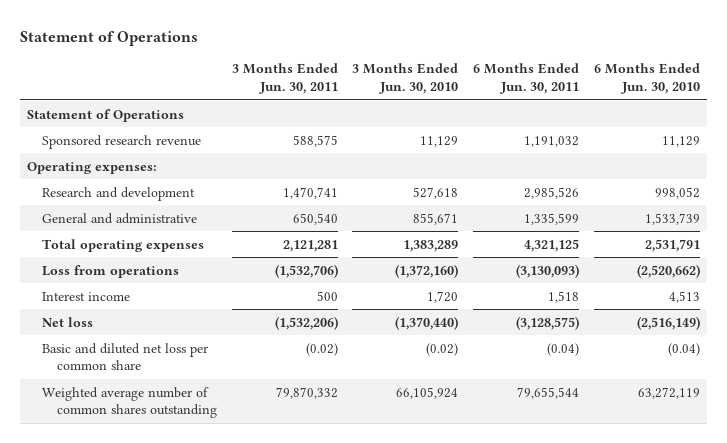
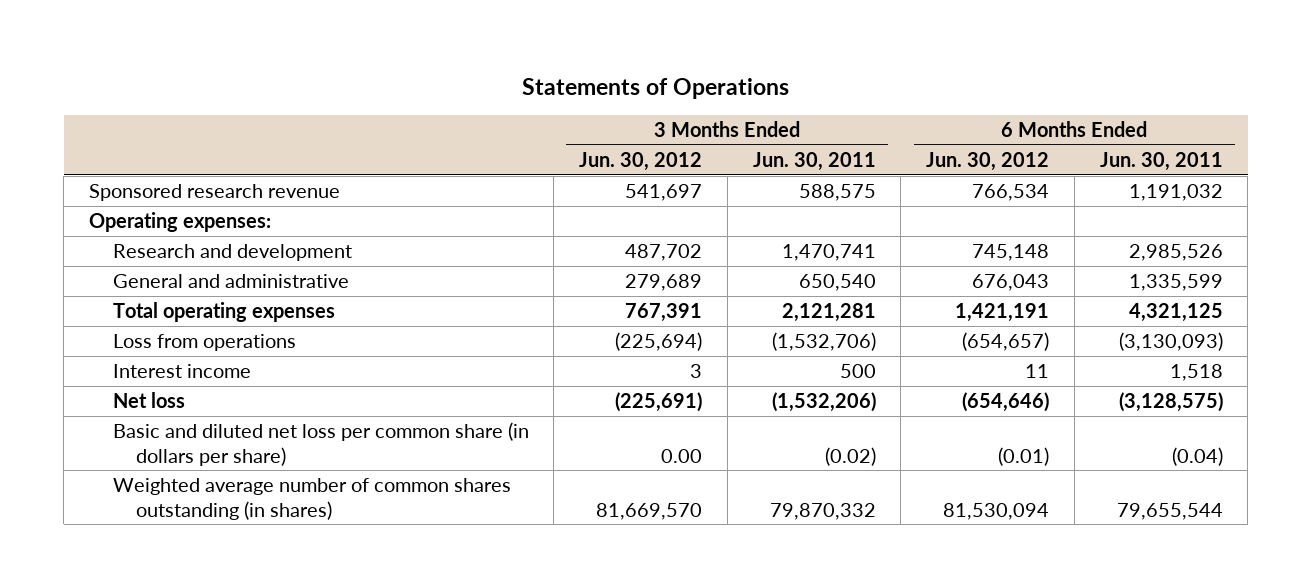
- Statement of Operations
+ Statements of Operations
- | 3 Months Ended Jun. 30, 2011 | 3 Months Ended Jun. 30, 2010 | 6 Months Ended Jun. 30, 2011 | 6 Months Ended Jun. 30, 2010
+ | 3 Months Ended Jun. 30, 2012 | 3 Months Ended Jun. 30, 2011 | 6 Months Ended Jun. 30, 2012 | 6 Months Ended Jun. 30, 2011
- Statement of Operations
- Basic and diluted net loss per common share | (0.02) | (0.02) | (0.04) | (0.04)
- Weighted average number of common shares outstanding | 79,870,332 | 66,105,924 | 79,655,544 | 63,272,119
+ Basic and diluted net loss per common share (in dollars per share) | 0.00 | (0.02) | (0.01) | (0.04)
+ Weighted average number of common shares outstanding (in shares) | 81,669,570 | 79,870,332 | 81,530,094 | 79,655,544

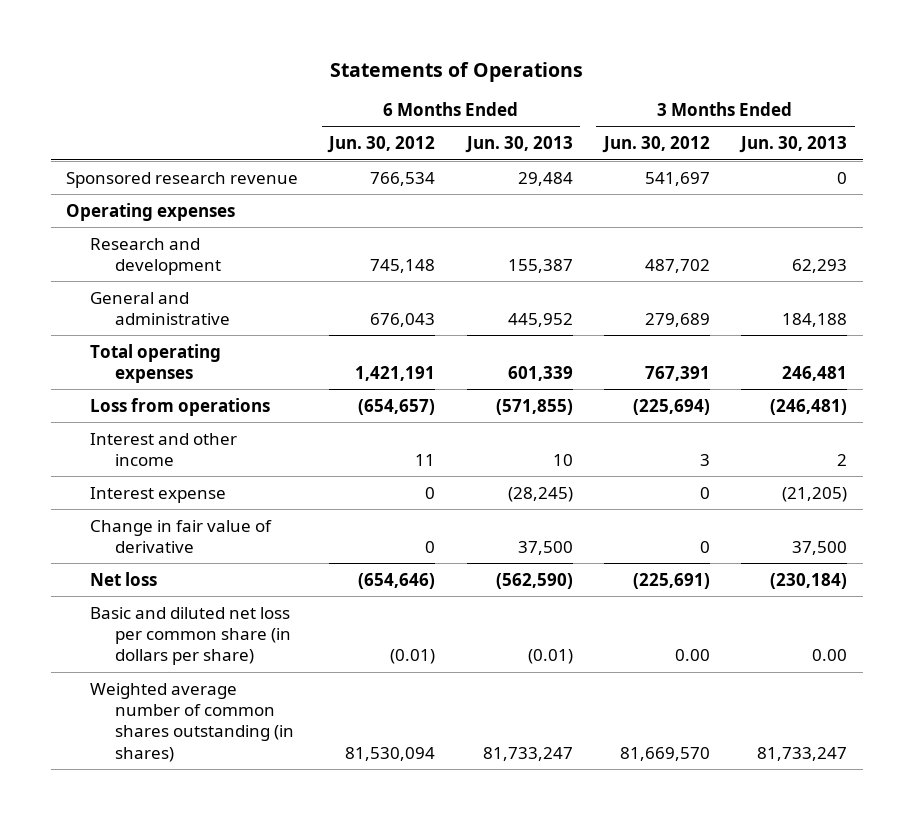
- | 3 Months Ended Jun. 30, 2012 | 3 Months Ended Jun. 30, 2011 | 6 Months Ended Jun. 30, 2012 | 6 Months Ended Jun. 30, 2011
+ | 6 Months Ended Jun. 30, 2012 | 6 Months Ended Jun. 30, 2013 | 3 Months Ended Jun. 30, 2012 | 3 Months Ended Jun. 30, 2013
- Operating expenses:
+ Operating expenses
- Interest income | 3 | 500 | 11 | 1,518
+ Interest and other income | 11 | 10 | 3 | 2
+ Interest expense | 0 | (28,245) | 0 | (21,205)
+ Change in fair value of derivative | 0 | 37,500 | 0 | 37,500

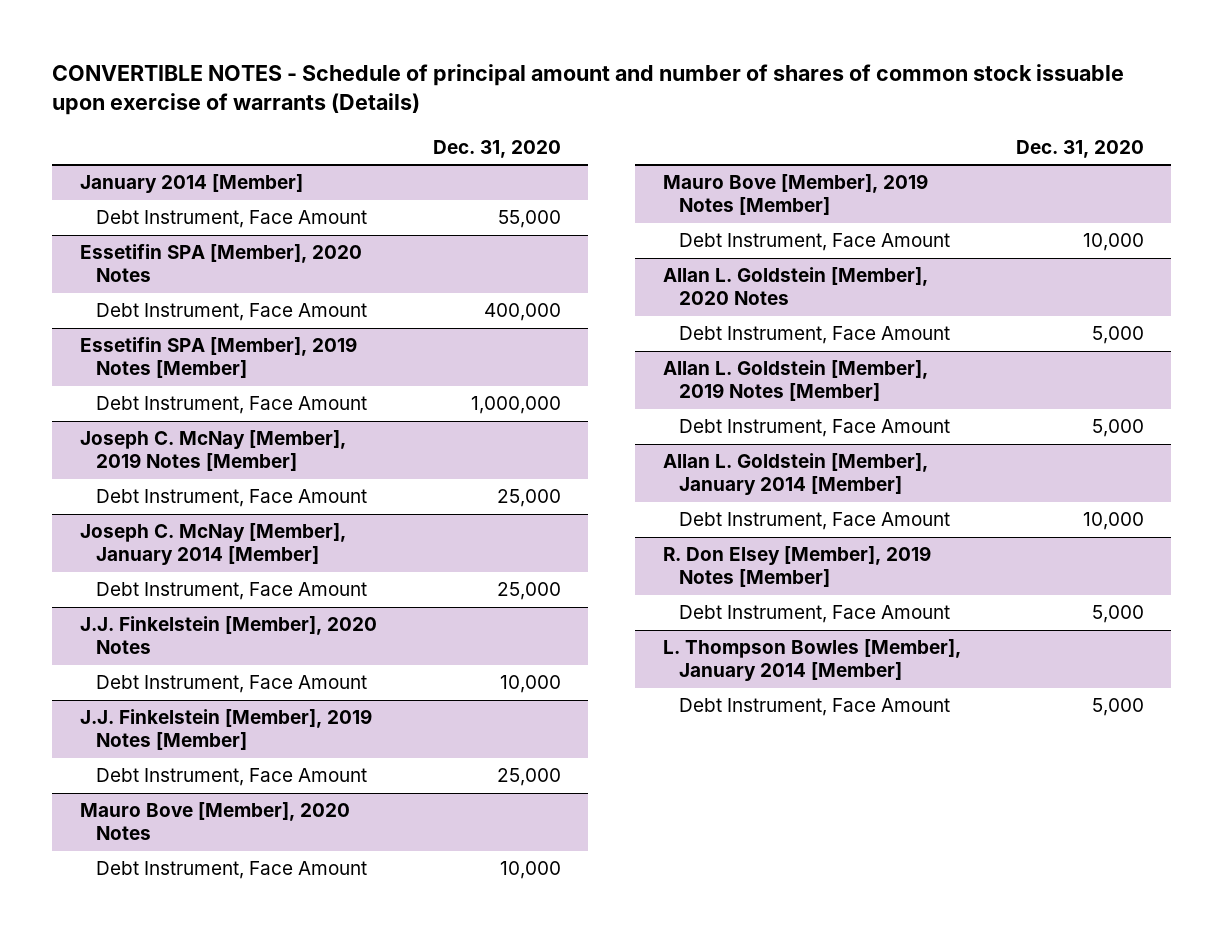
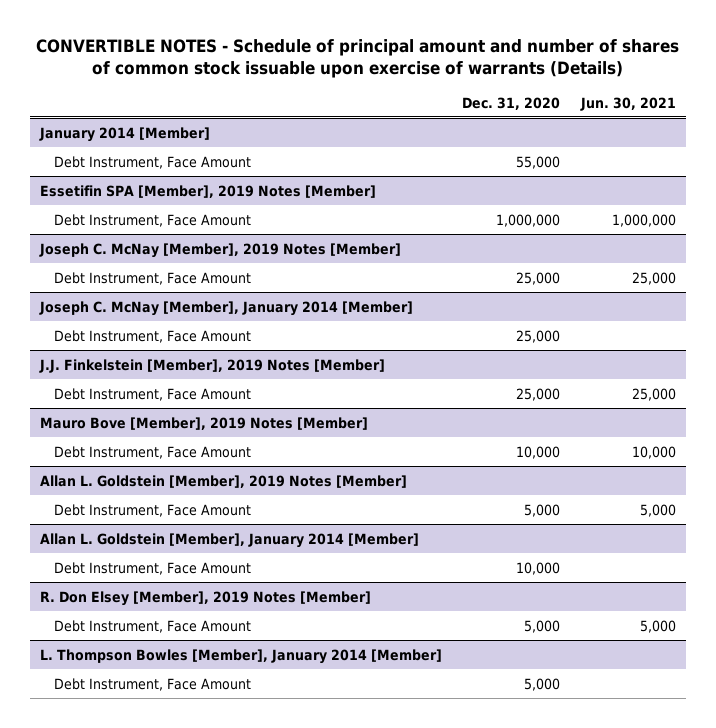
- | Dec. 31, 2020
+ | Dec. 31, 2020 | Jun. 30, 2021
- Essetifin SPA [Member], 2020 Notes
- Debt Instrument, Face Amount | 400,000
- J.J. Finkelstein [Member], 2020 Notes
- Debt Instrument, Face Amount | 10,000
- Mauro Bove [Member], 2020 Notes
- Debt Instrument, Face Amount | 10,000
- Allan L. Goldstein [Member], 2020 Notes
- Debt Instrument, Face Amount | 5,000

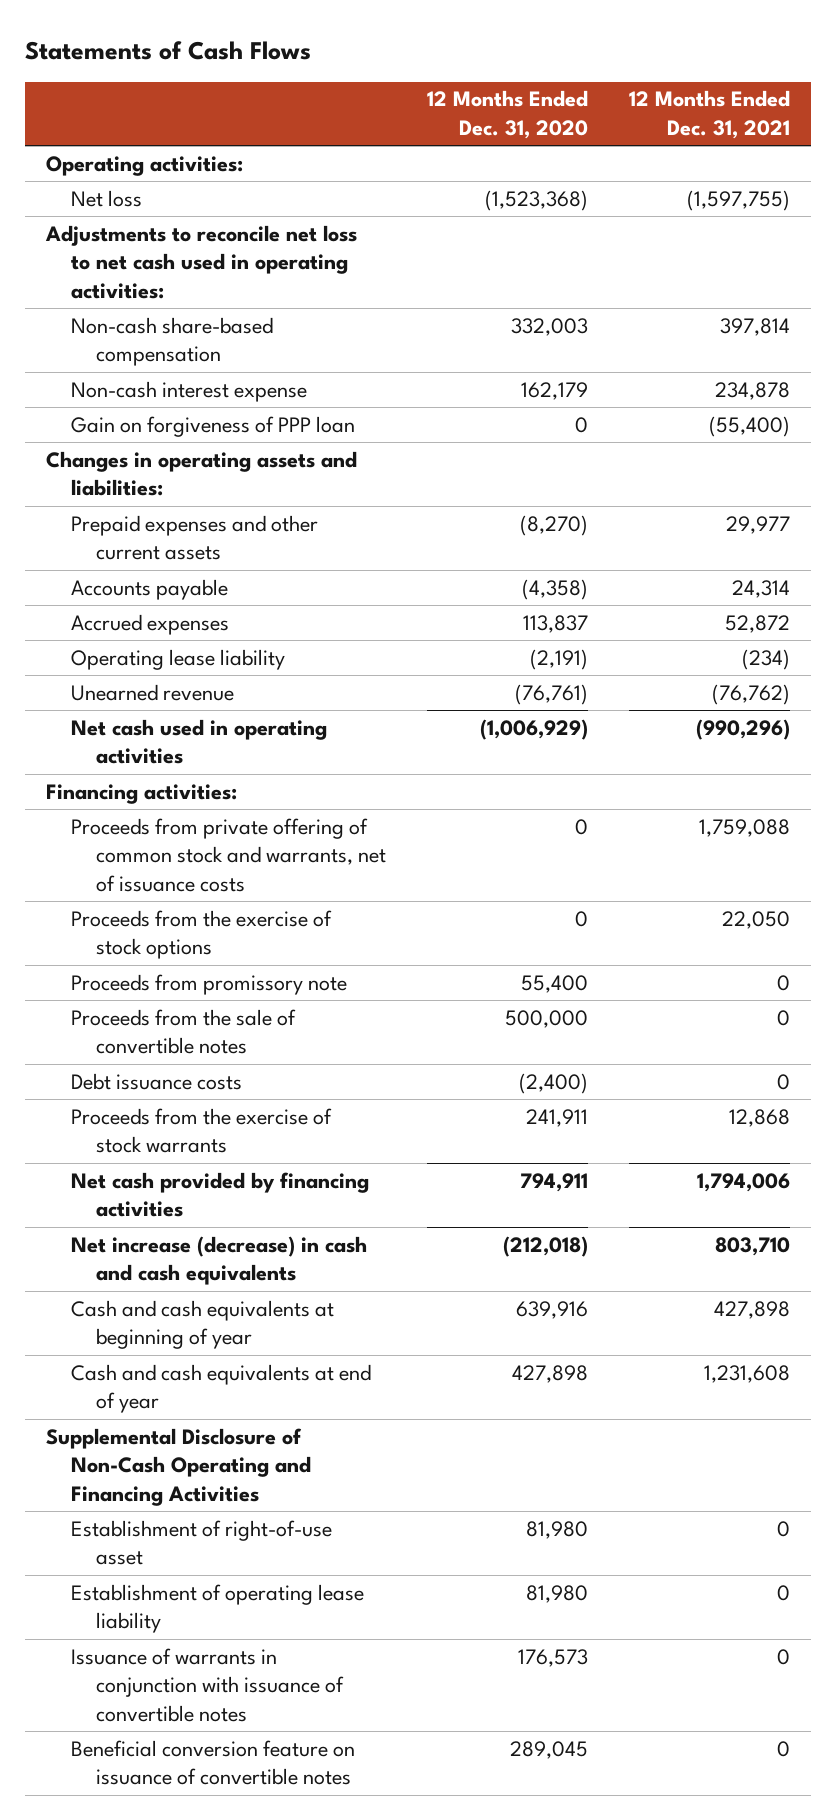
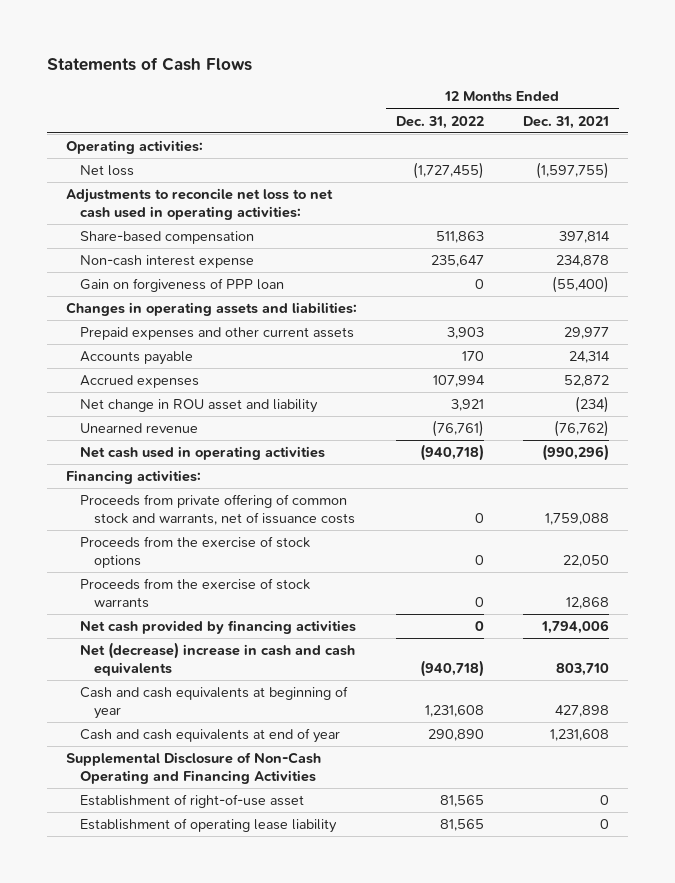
- | 12 Months Ended Dec. 31, 2020 | 12 Months Ended Dec. 31, 2021
+ | 12 Months Ended Dec. 31, 2022 | 12 Months Ended Dec. 31, 2021
- Non-cash share-based compensation | 332,003 | 397,814
+ Share-based compensation | 511,863 | 397,814
- Operating lease liability | (2,191) | (234)
+ Net change in ROU asset and liability | 3,921 | (234)
- Proceeds from promissory note | 55,400 | 0
- Proceeds from the sale of convertible notes | 500,000 | 0
- Debt issuance costs | (2,400) | 0
- Net increase (decrease) in cash and cash equivalents | (212,018) | 803,710
+ Net (decrease) increase in cash and cash equivalents | (940,718) | 803,710
- Issuance of warrants in conjunction with issuance of convertible notes | 176,573 | 0
- Beneficial conversion feature on issuance of convertible notes | 289,045 | 0

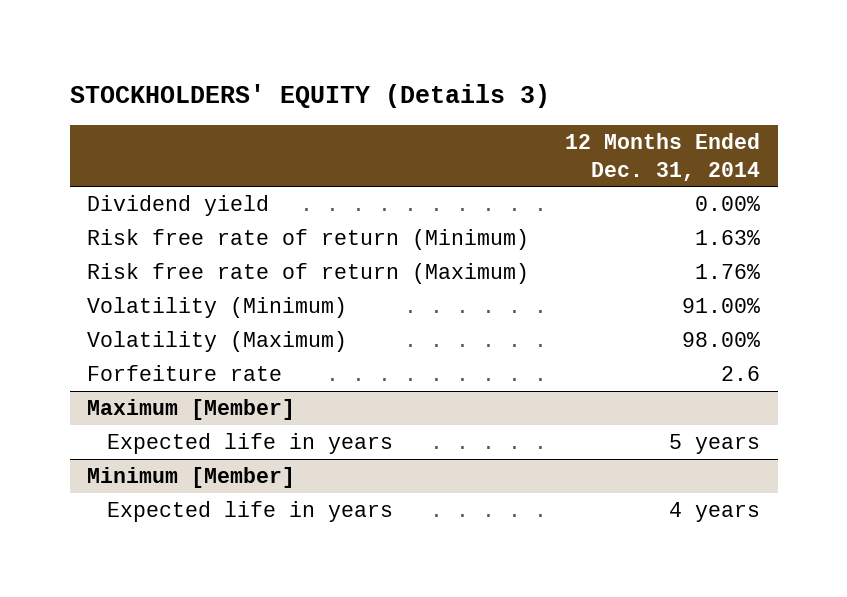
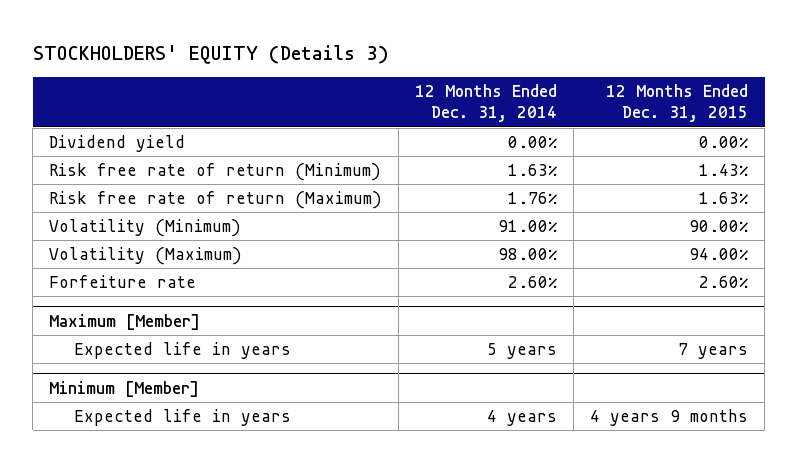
- | 12 Months Ended Dec. 31, 2014
+ | 12 Months Ended Dec. 31, 2014 | 12 Months Ended Dec. 31, 2015
- Forfeiture rate | 2.6
+ Forfeiture rate | 2.60% | 2.60%

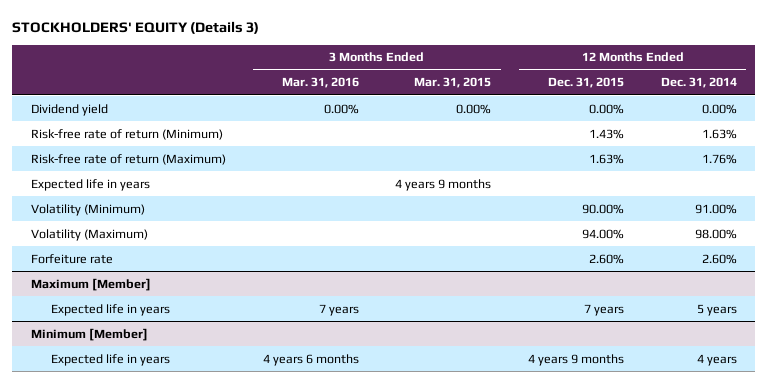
- | 12 Months Ended Dec. 31, 2014 | 12 Months Ended Dec. 31, 2015
+ | 3 Months Ended Mar. 31, 2016 | 3 Months Ended Mar. 31, 2015 | 12 Months Ended Dec. 31, 2015 | 12 Months Ended Dec. 31, 2014
- Risk free rate of return (Minimum) | 1.63% | 1.43%
- Risk free rate of return (Maximum) | 1.76% | 1.63%
+ Risk-free rate of return (Minimum) | | | 1.43% | 1.63%
+ Risk-free rate of return (Maximum) | | | 1.63% | 1.76%
+ Expected life in years | | 4 years 9 months | |

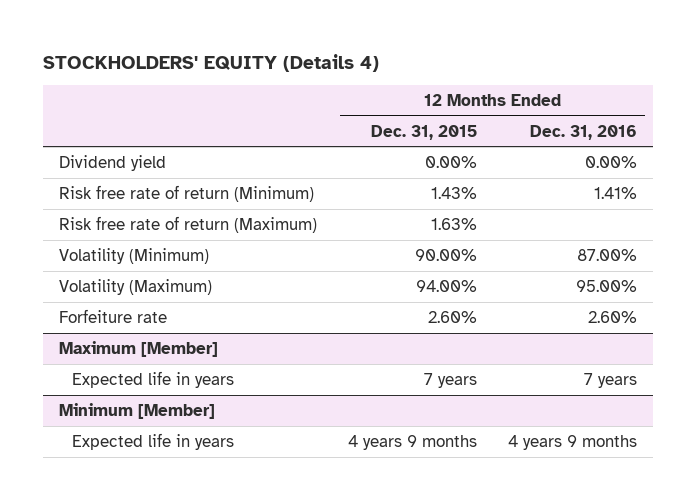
- STOCKHOLDERS' EQUITY (Details 3)
+ STOCKHOLDERS' EQUITY (Details 4)
- | 3 Months Ended Mar. 31, 2016 | 3 Months Ended Mar. 31, 2015 | 12 Months Ended Dec. 31, 2015 | 12 Months Ended Dec. 31, 2014
+ | 12 Months Ended Dec. 31, 2015 | 12 Months Ended Dec. 31, 2016
- Risk-free rate of return (Minimum) | | | 1.43% | 1.63%
- Risk-free rate of return (Maximum) | | | 1.63% | 1.76%
- Expected life in years | | 4 years 9 months | |
+ Risk free rate of return (Minimum) | 1.43% | 1.41%
+ Risk free rate of return (Maximum) | 1.63% |

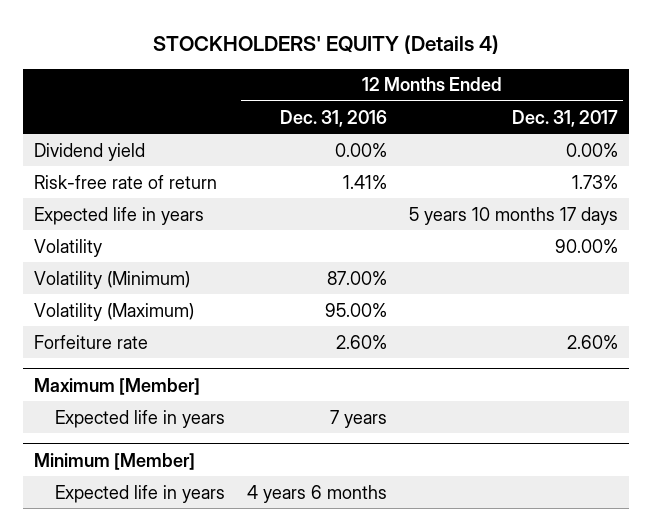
- | 12 Months Ended Dec. 31, 2015 | 12 Months Ended Dec. 31, 2016
+ | 12 Months Ended Dec. 31, 2016 | 12 Months Ended Dec. 31, 2017
- Risk free rate of return (Minimum) | 1.43% | 1.41%
- Risk free rate of return (Maximum) | 1.63% |
+ Risk-free rate of return | 1.41% | 1.73%
+ Expected life in years | | 5 years 10 months 17 days
+ Volatility | | 90.00%
@ Minimum [Member]
- Expected life in years | 4 years 9 months | 4 years 9 months
+ Expected life in years | 4 years 6 months |

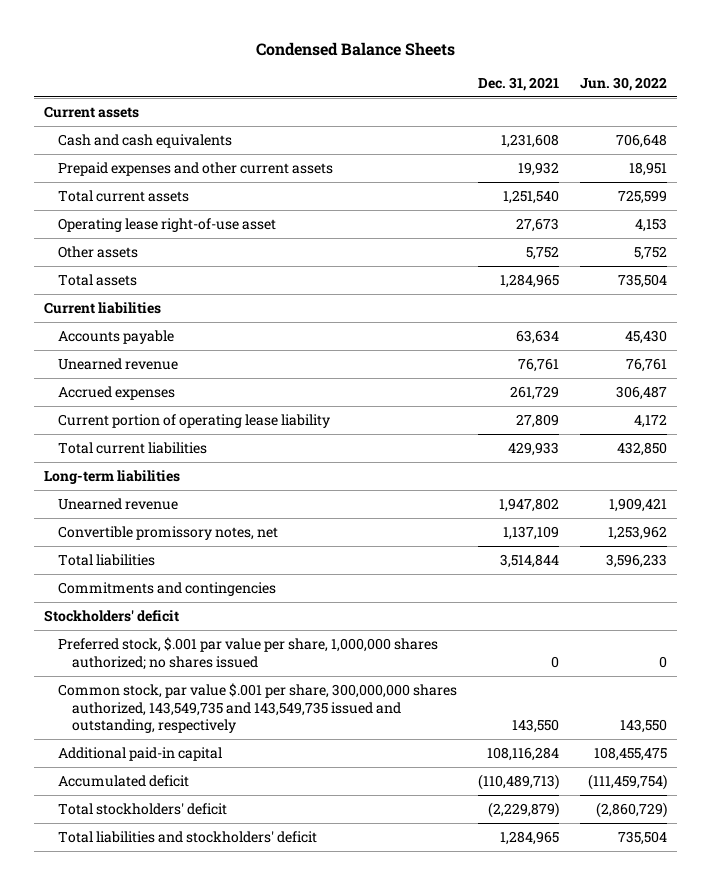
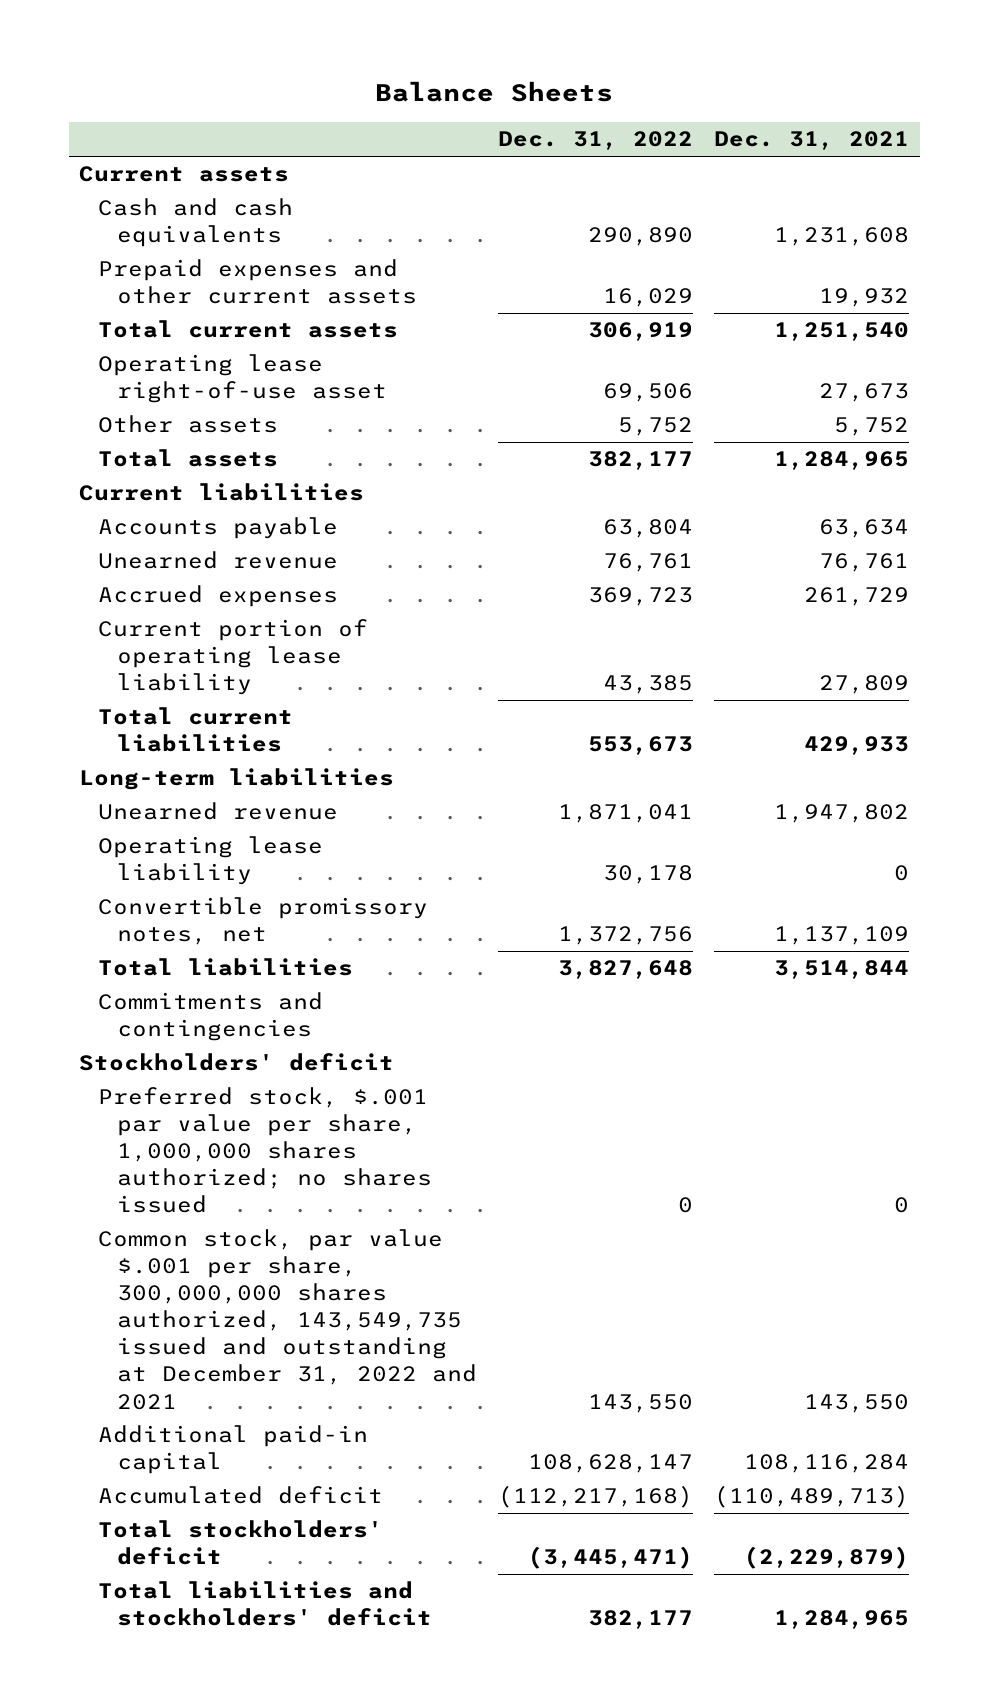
- Condensed Balance Sheets
+ Balance Sheets
- | Dec. 31, 2021 | Jun. 30, 2022
+ | Dec. 31, 2022 | Dec. 31, 2021
+ Operating lease liability | 30,178 | 0
- Common stock, par value $.001 per share, 300,000,000 shares authorized, 143,549,735 and 143,549,735 issued and outstanding, respectively | 143,550 | 143,550
+ Common stock, par value $.001 per share, 300,000,000 shares authorized, 143,549,735 issued and outstanding at December 31, 2022 and 2021 | 143,550 | 143,550

